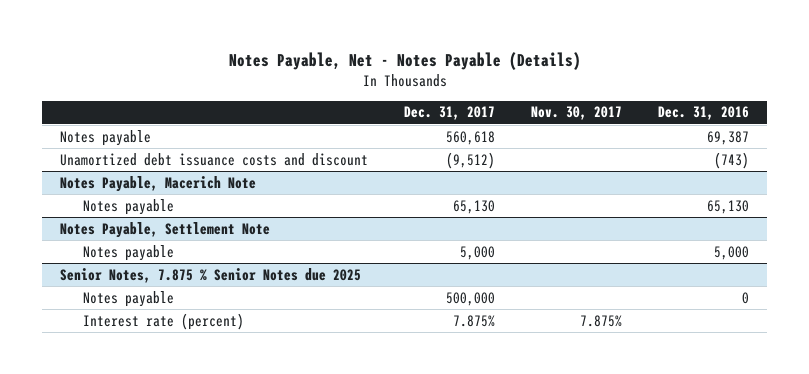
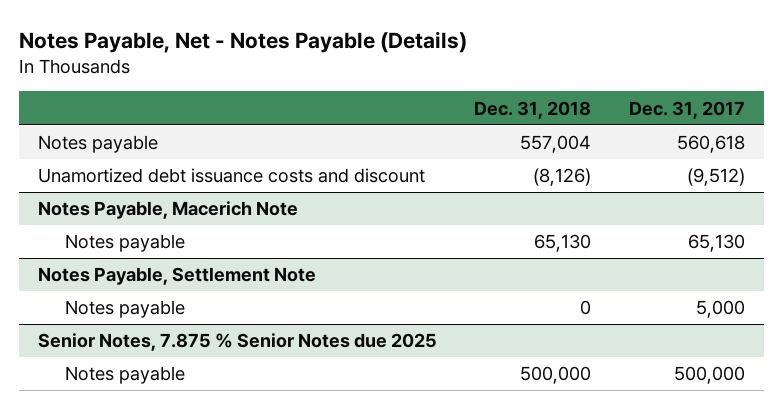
- | Dec. 31, 2017 | Nov. 30, 2017 | Dec. 31, 2016
+ | Dec. 31, 2018 | Dec. 31, 2017
@ Senior Notes, 7.875 % Senior Notes due 2025
- Interest rate (percent) | 7.875% | 7.875% |

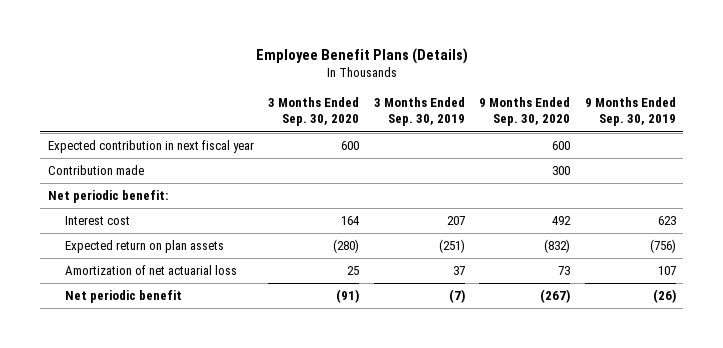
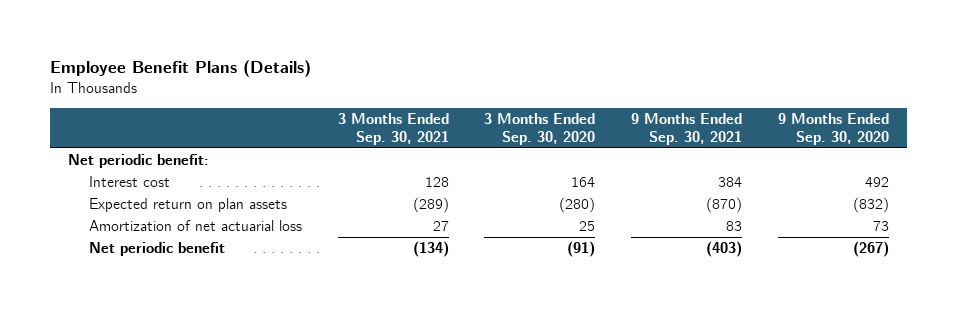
- | 3 Months Ended Sep. 30, 2020 | 3 Months Ended Sep. 30, 2019 | 9 Months Ended Sep. 30, 2020 | 9 Months Ended Sep. 30, 2019
+ | 3 Months Ended Sep. 30, 2021 | 3 Months Ended Sep. 30, 2020 | 9 Months Ended Sep. 30, 2021 | 9 Months Ended Sep. 30, 2020
- Expected contribution in next fiscal year | 600 | | 600 |
- Contribution made | | | 300 |

